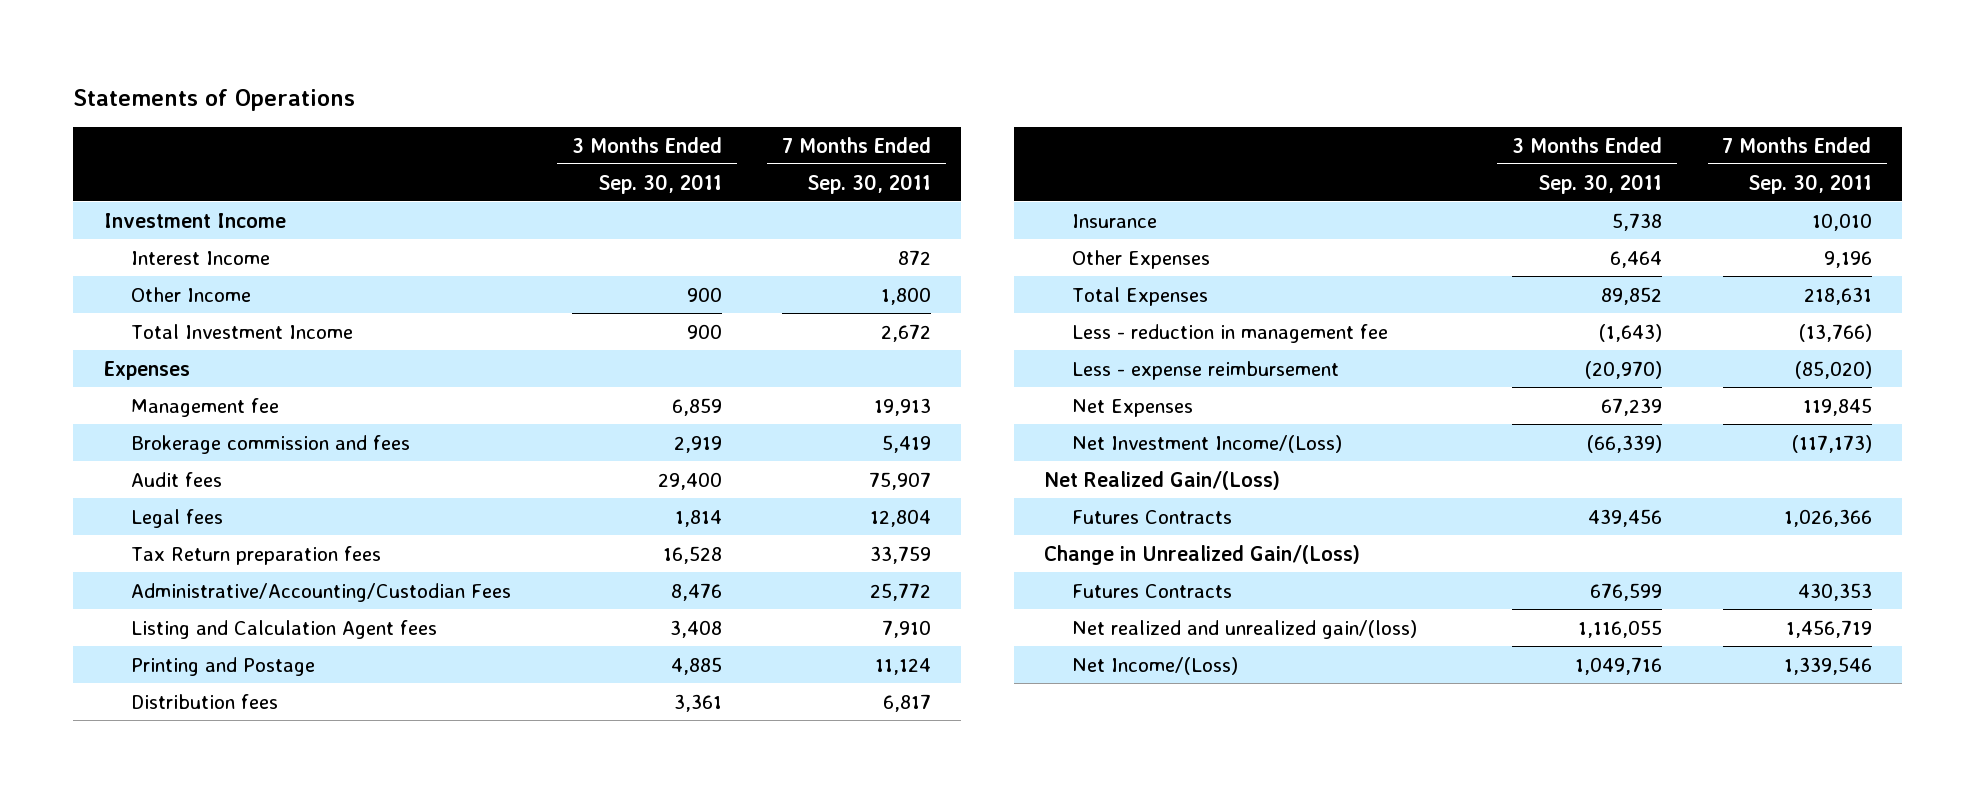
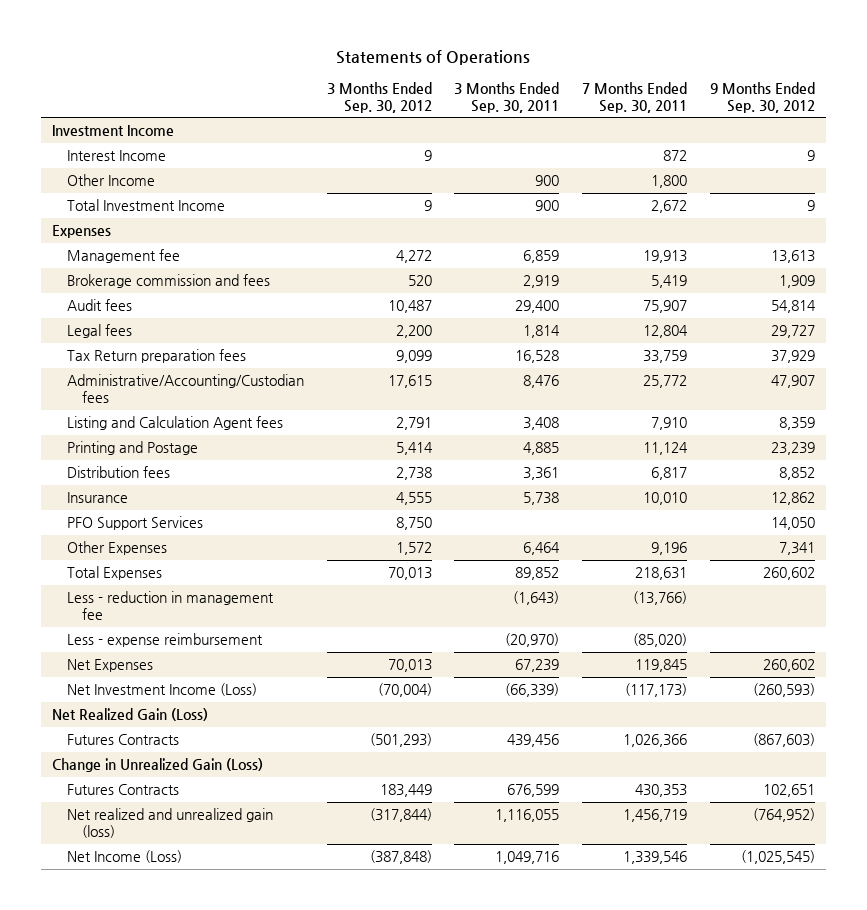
- | 3 Months Ended Sep. 30, 2011 | 7 Months Ended Sep. 30, 2011
+ | 3 Months Ended Sep. 30, 2012 | 3 Months Ended Sep. 30, 2011 | 7 Months Ended Sep. 30, 2011 | 9 Months Ended Sep. 30, 2012
- Administrative/Accounting/Custodian Fees | 8,476 | 25,772
+ Administrative/Accounting/Custodian fees | 17,615 | 8,476 | 25,772 | 47,907
+ PFO Support Services | 8,750 | | | 14,050
- Net Investment Income/(Loss) | (66,339) | (117,173)
- Net Realized Gain/(Loss)
+ Net Investment Income (Loss) | (70,004) | (66,339) | (117,173) | (260,593)
+ Net Realized Gain (Loss)
- Change in Unrealized Gain/(Loss)
+ Change in Unrealized Gain (Loss)
- Net realized and unrealized gain/(loss) | 1,116,055 | 1,456,719
- Net Income/(Loss) | 1,049,716 | 1,339,546
+ Net realized and unrealized gain (loss) | (317,844) | 1,116,055 | 1,456,719 | (764,952)
+ Net Income (Loss) | (387,848) | 1,049,716 | 1,339,546 | (1,025,545)

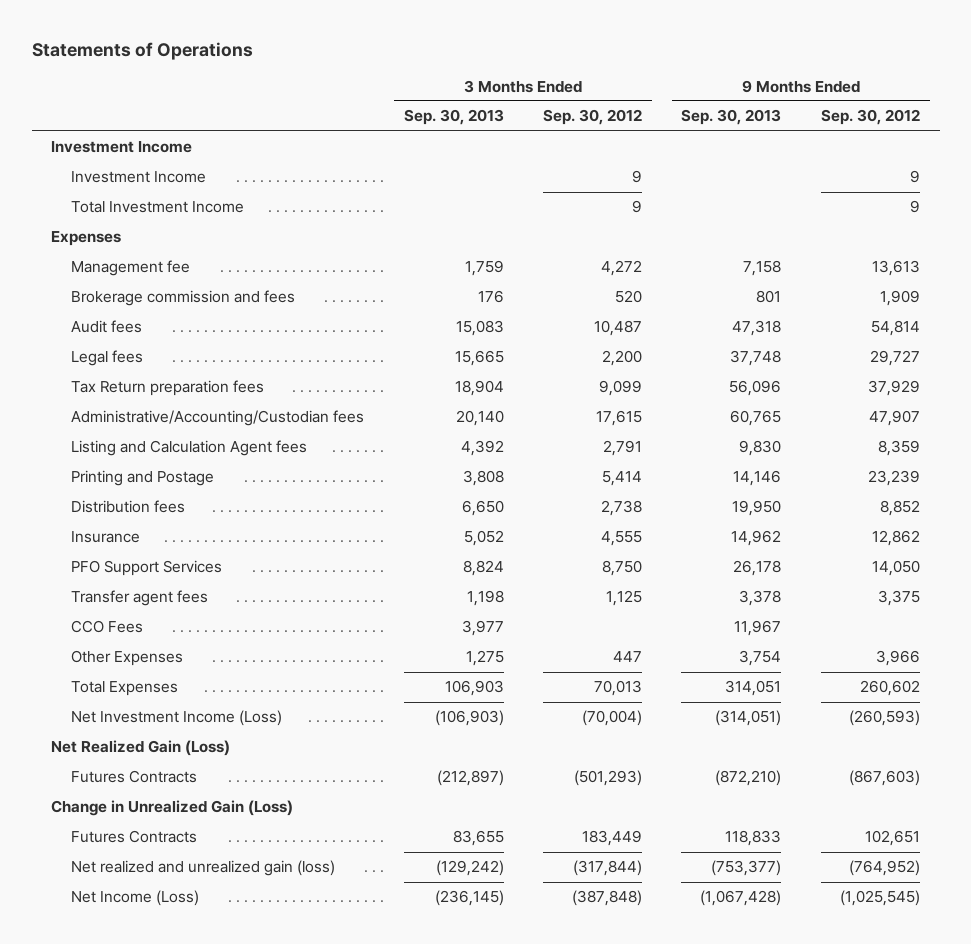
- | 3 Months Ended Sep. 30, 2012 | 3 Months Ended Sep. 30, 2011 | 7 Months Ended Sep. 30, 2011 | 9 Months Ended Sep. 30, 2012
+ | 3 Months Ended Sep. 30, 2013 | 3 Months Ended Sep. 30, 2012 | 9 Months Ended Sep. 30, 2013 | 9 Months Ended Sep. 30, 2012
- Interest Income | 9 | | 872 | 9
- Other Income | | 900 | 1,800 |
+ Investment Income | | 9 | | 9
- Other Expenses | 1,572 | 6,464 | 9,196 | 7,341
+ Transfer agent fees | 1,198 | 1,125 | 3,378 | 3,375
+ CCO Fees | 3,977 | | 11,967 |
+ Other Expenses | 1,275 | 447 | 3,754 | 3,966
- Less - reduction in management fee | | (1,643) | (13,766) |
- Less - expense reimbursement | | (20,970) | (85,020) |
- Net Expenses | 70,013 | 67,239 | 119,845 | 260,602

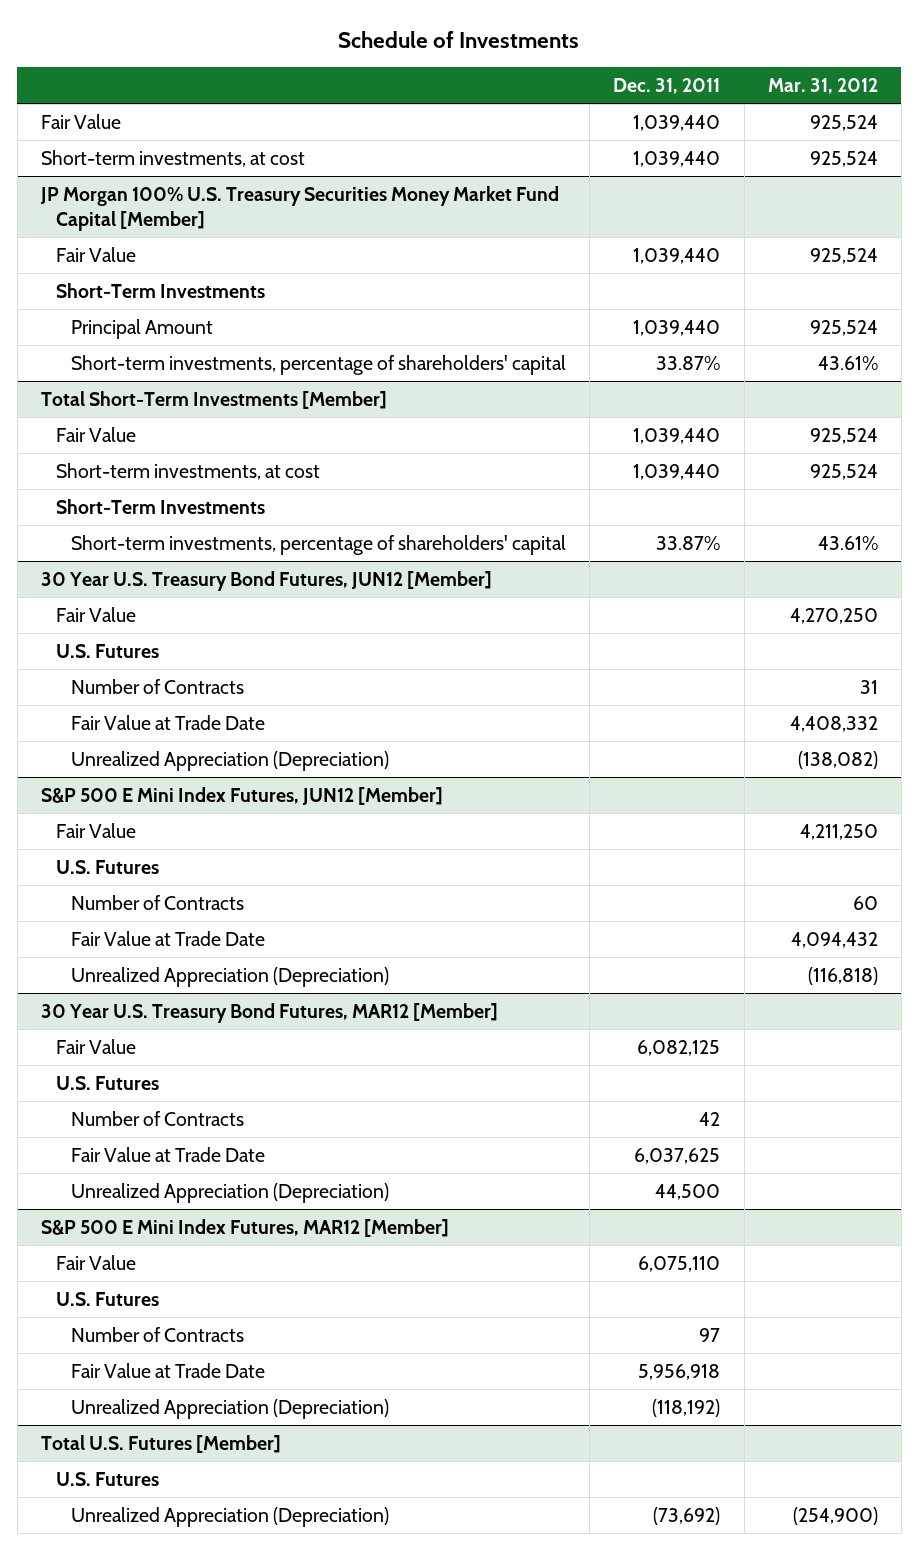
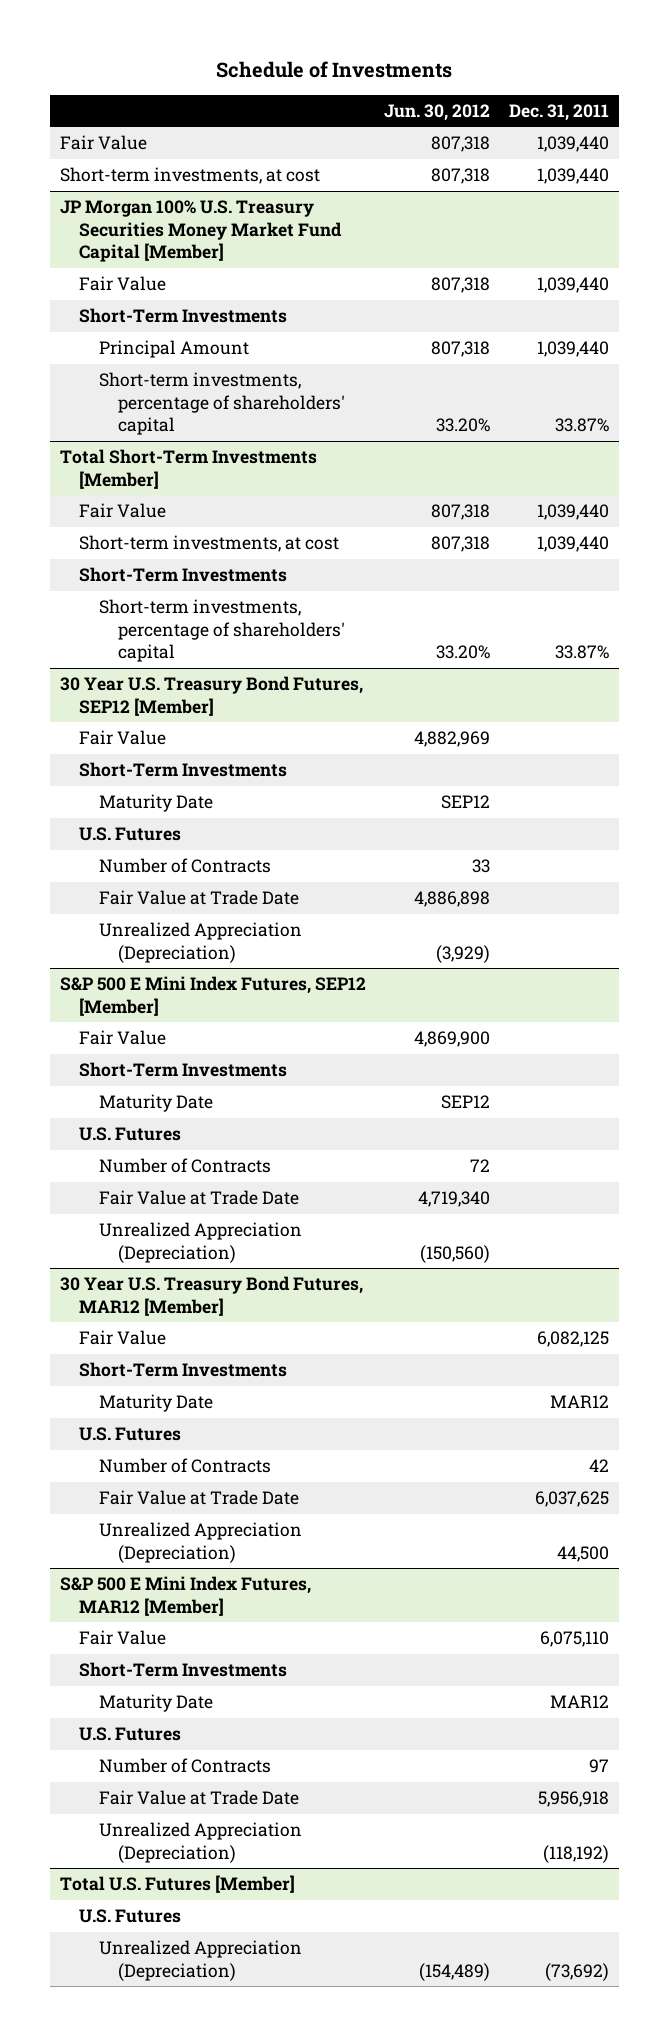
- | Dec. 31, 2011 | Mar. 31, 2012
+ | Jun. 30, 2012 | Dec. 31, 2011
- 30 Year U.S. Treasury Bond Futures, JUN12 [Member]
+ 30 Year U.S. Treasury Bond Futures, SEP12 [Member]
+ Short-Term Investments
+ Maturity Date | SEP12 |
- S&P 500 E Mini Index Futures, JUN12 [Member]
+ S&P 500 E Mini Index Futures, SEP12 [Member]
+ Short-Term Investments
+ Maturity Date | SEP12 |
@ 30 Year U.S. Treasury Bond Futures, MAR12 [Member]
+ Short-Term Investments
+ Maturity Date | | MAR12
@ S&P 500 E Mini Index Futures, MAR12 [Member]
+ Short-Term Investments
+ Maturity Date | | MAR12

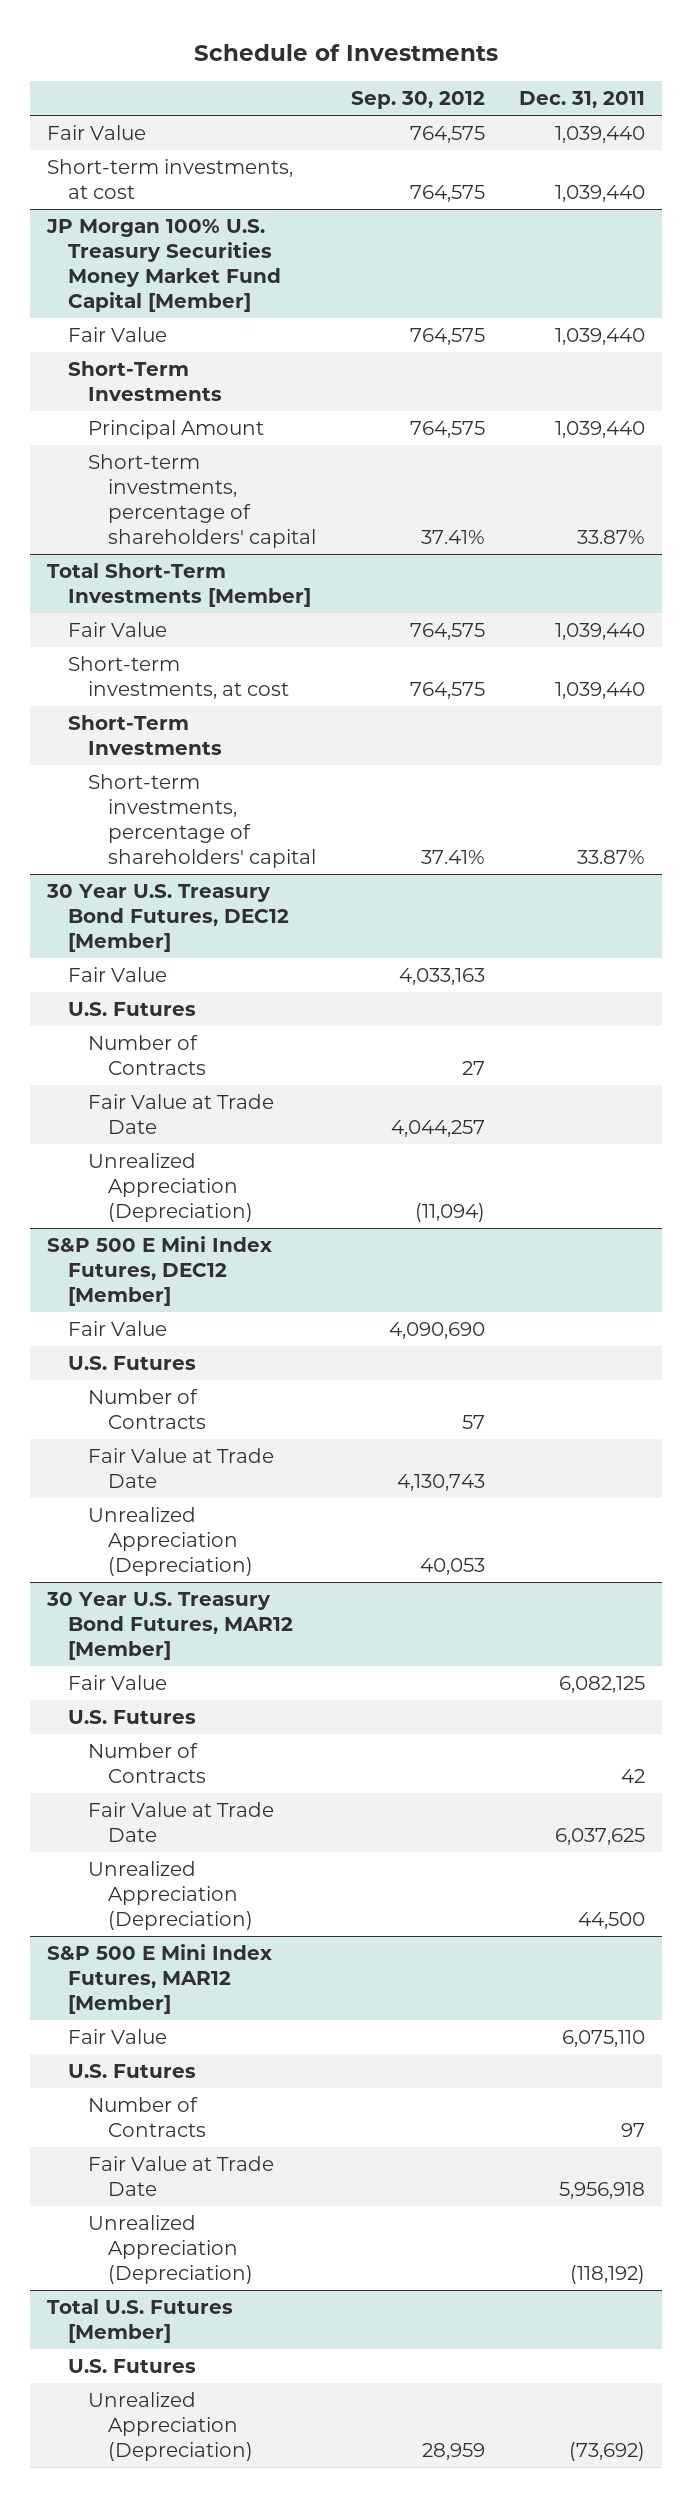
- | Jun. 30, 2012 | Dec. 31, 2011
+ | Sep. 30, 2012 | Dec. 31, 2011
- 30 Year U.S. Treasury Bond Futures, SEP12 [Member]
+ 30 Year U.S. Treasury Bond Futures, DEC12 [Member]
- Short-Term Investments
- Maturity Date | SEP12 |
- S&P 500 E Mini Index Futures, SEP12 [Member]
+ S&P 500 E Mini Index Futures, DEC12 [Member]
- Short-Term Investments
- Maturity Date | SEP12 |
@ 30 Year U.S. Treasury Bond Futures, MAR12 [Member]
- Short-Term Investments
- Maturity Date | | MAR12
@ S&P 500 E Mini Index Futures, MAR12 [Member]
- Short-Term Investments
- Maturity Date | | MAR12

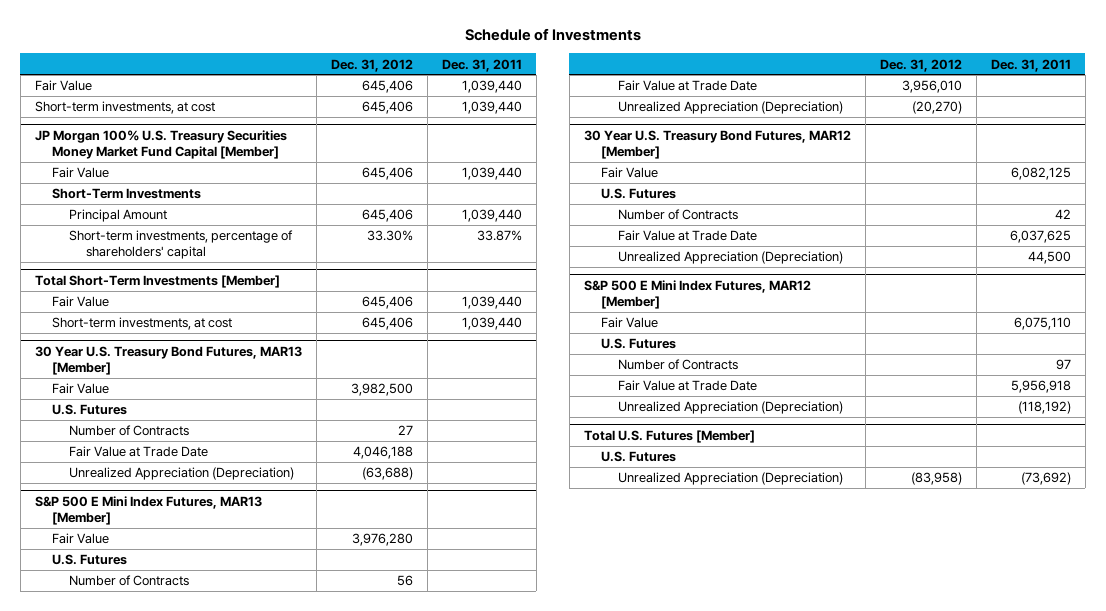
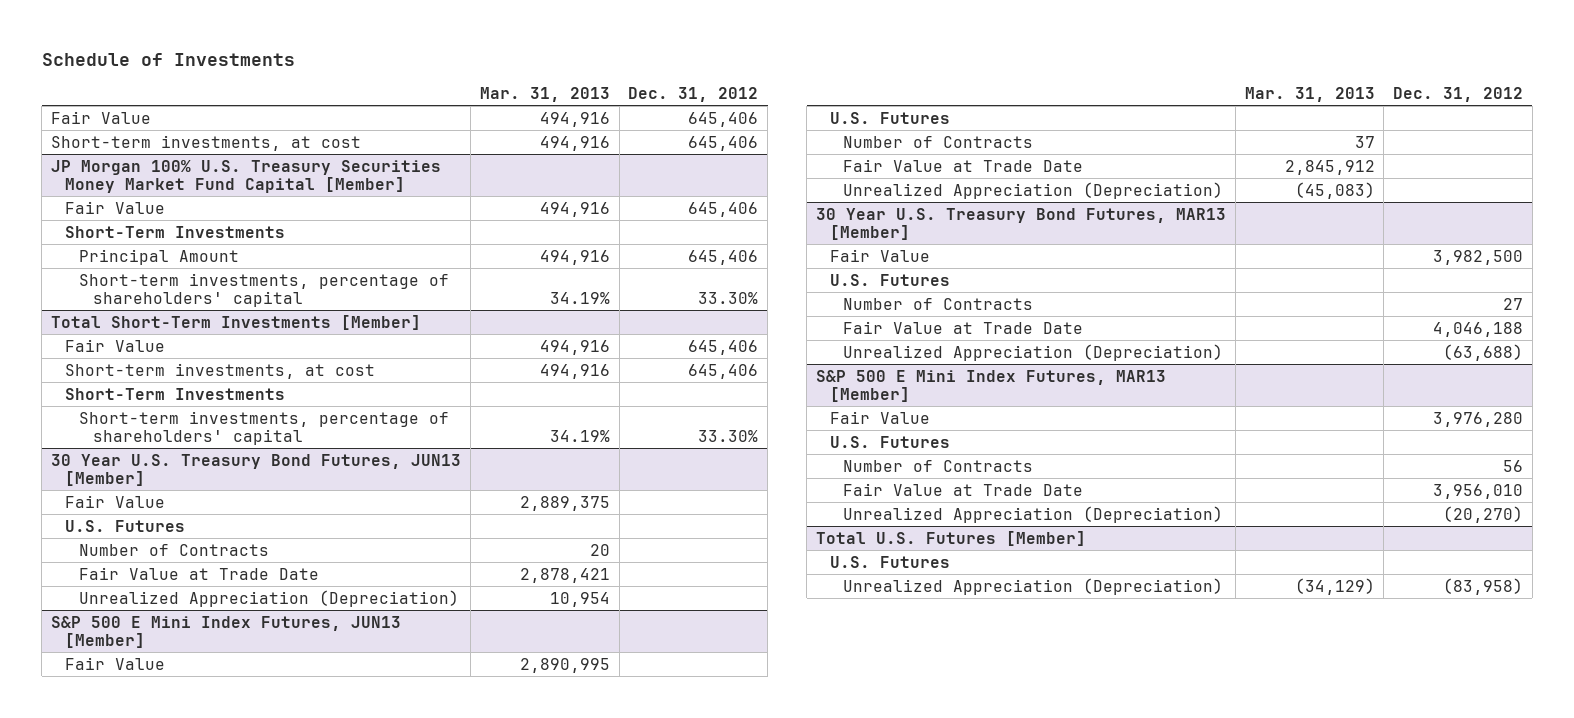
- | Dec. 31, 2012 | Dec. 31, 2011
+ | Mar. 31, 2013 | Dec. 31, 2012
@ Total Short-Term Investments [Member]
+ Short-Term Investments
+ Short-term investments, percentage of shareholders' capital | 34.19% | 33.30%
+ 30 Year U.S. Treasury Bond Futures, JUN13 [Member]
+ Fair Value | 2,889,375 |
+ U.S. Futures
+ Number of Contracts | 20 |
+ Fair Value at Trade Date | 2,878,421 |
+ Unrealized Appreciation (Depreciation) | 10,954 |
+ S&P 500 E Mini Index Futures, JUN13 [Member]
+ Fair Value | 2,890,995 |
+ U.S. Futures
+ Number of Contracts | 37 |
+ Fair Value at Trade Date | 2,845,912 |
+ Unrealized Appreciation (Depreciation) | (45,083) |
- 30 Year U.S. Treasury Bond Futures, MAR12 [Member]
- Fair Value | | 6,082,125
- U.S. Futures
- Number of Contracts | | 42
- Fair Value at Trade Date | | 6,037,625
- Unrealized Appreciation (Depreciation) | | 44,500
- S&P 500 E Mini Index Futures, MAR12 [Member]
- Fair Value | | 6,075,110
- U.S. Futures
- Number of Contracts | | 97
- Fair Value at Trade Date | | 5,956,918
- Unrealized Appreciation (Depreciation) | | (118,192)

